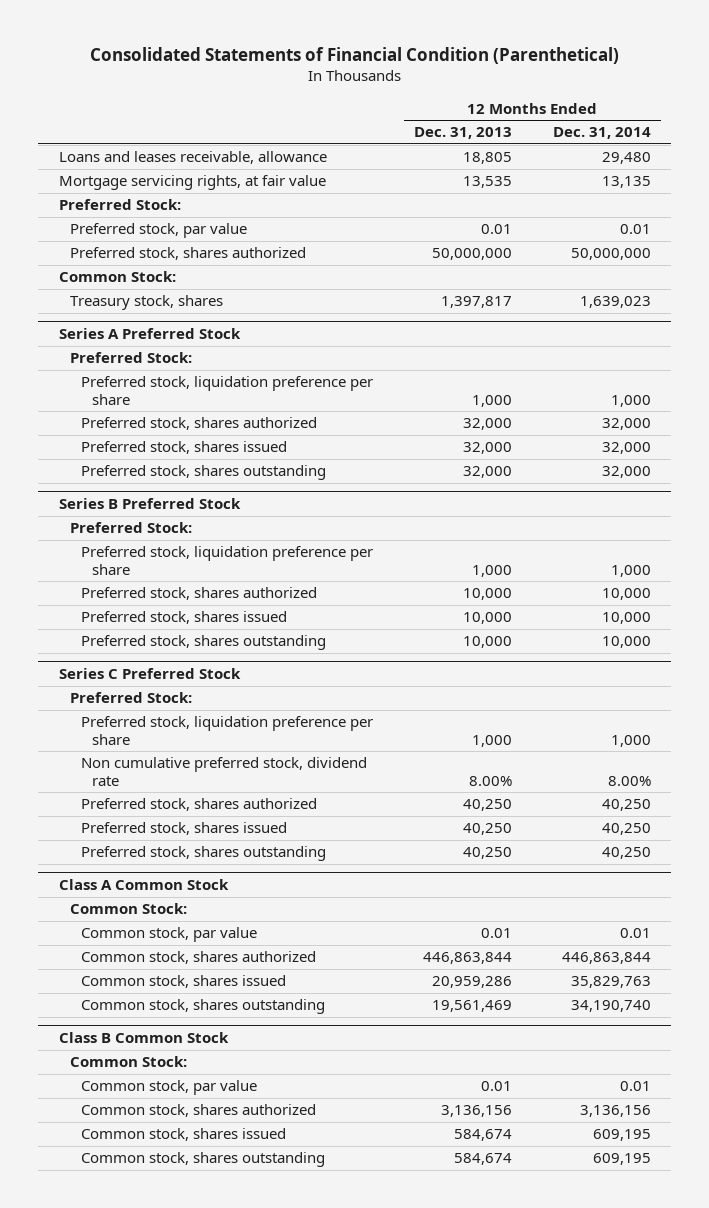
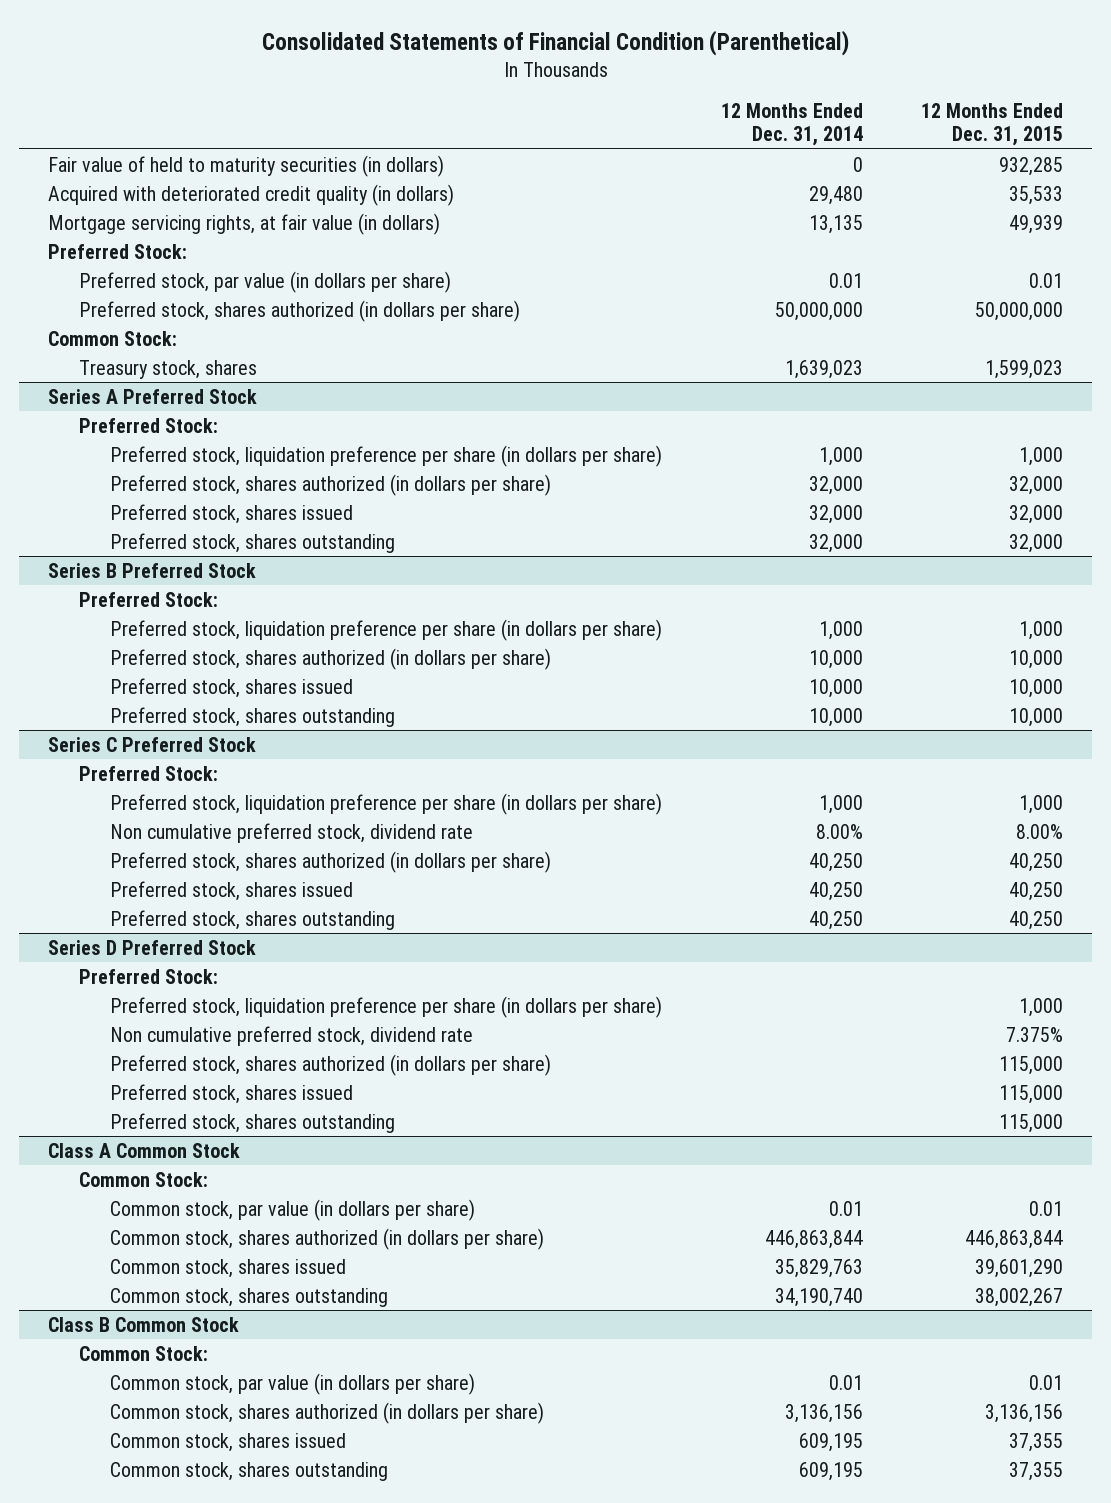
- | 12 Months Ended Dec. 31, 2013 | 12 Months Ended Dec. 31, 2014
+ | 12 Months Ended Dec. 31, 2014 | 12 Months Ended Dec. 31, 2015
- Loans and leases receivable, allowance | 18,805 | 29,480
- Mortgage servicing rights, at fair value | 13,535 | 13,135
+ Fair value of held to maturity securities (in dollars) | 0 | 932,285
+ Acquired with deteriorated credit quality (in dollars) | 29,480 | 35,533
+ Mortgage servicing rights, at fair value (in dollars) | 13,135 | 49,939
- Preferred stock, par value | 0.01 | 0.01
- Preferred stock, shares authorized | 50,000,000 | 50,000,000
+ Preferred stock, par value (in dollars per share) | 0.01 | 0.01
+ Preferred stock, shares authorized (in dollars per share) | 50,000,000 | 50,000,000
@ Series A Preferred Stock
- Preferred stock, liquidation preference per share | 1,000 | 1,000
- Preferred stock, shares authorized | 32,000 | 32,000
+ Preferred stock, liquidation preference per share (in dollars per share) | 1,000 | 1,000
+ Preferred stock, shares authorized (in dollars per share) | 32,000 | 32,000
@ Series B Preferred Stock
- Preferred stock, liquidation preference per share | 1,000 | 1,000
- Preferred stock, shares authorized | 10,000 | 10,000
+ Preferred stock, liquidation preference per share (in dollars per share) | 1,000 | 1,000
+ Preferred stock, shares authorized (in dollars per share) | 10,000 | 10,000
@ Series C Preferred Stock
- Preferred stock, liquidation preference per share | 1,000 | 1,000
+ Preferred stock, liquidation preference per share (in dollars per share) | 1,000 | 1,000
- Preferred stock, shares authorized | 40,250 | 40,250
+ Preferred stock, shares authorized (in dollars per share) | 40,250 | 40,250
+ Series D Preferred Stock
+ Preferred Stock:
+ Preferred stock, liquidation preference per share (in dollars per share) | | 1,000
+ Non cumulative preferred stock, dividend rate | | 7.375%
+ Preferred stock, shares authorized (in dollars per share) | | 115,000
+ Preferred stock, shares issued | | 115,000
+ Preferred stock, shares outstanding | | 115,000
@ Class A Common Stock
- Common stock, par value | 0.01 | 0.01
- Common stock, shares authorized | 446,863,844 | 446,863,844
+ Common stock, par value (in dollars per share) | 0.01 | 0.01
+ Common stock, shares authorized (in dollars per share) | 446,863,844 | 446,863,844
@ Class B Common Stock
- Common stock, par value | 0.01 | 0.01
- Common stock, shares authorized | 3,136,156 | 3,136,156
+ Common stock, par value (in dollars per share) | 0.01 | 0.01
+ Common stock, shares authorized (in dollars per share) | 3,136,156 | 3,136,156

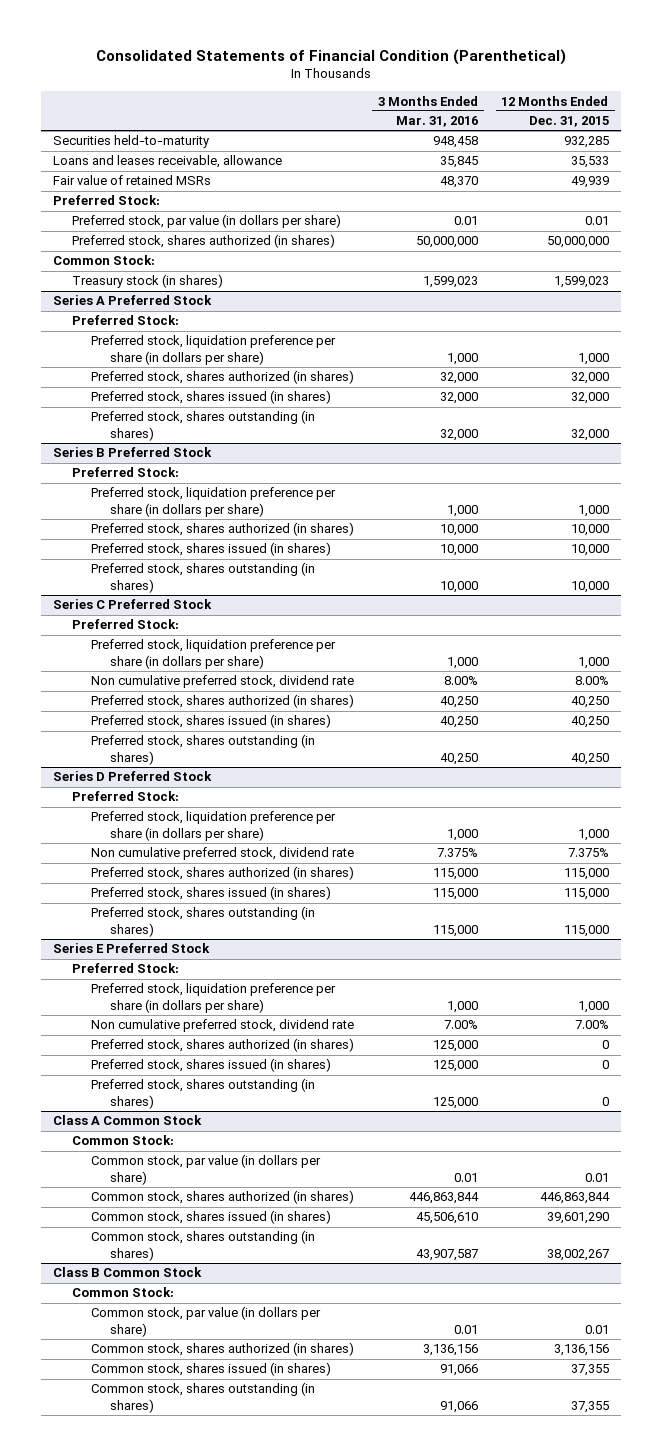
- | 12 Months Ended Dec. 31, 2014 | 12 Months Ended Dec. 31, 2015
+ | 3 Months Ended Mar. 31, 2016 | 12 Months Ended Dec. 31, 2015
- Fair value of held to maturity securities (in dollars) | 0 | 932,285
- Acquired with deteriorated credit quality (in dollars) | 29,480 | 35,533
- Mortgage servicing rights, at fair value (in dollars) | 13,135 | 49,939
+ Securities held-to-maturity | 948,458 | 932,285
+ Loans and leases receivable, allowance | 35,845 | 35,533
+ Fair value of retained MSRs | 48,370 | 49,939
- Preferred stock, shares authorized (in dollars per share) | 50,000,000 | 50,000,000
+ Preferred stock, shares authorized (in shares) | 50,000,000 | 50,000,000
- Treasury stock, shares | 1,639,023 | 1,599,023
+ Treasury stock (in shares) | 1,599,023 | 1,599,023
@ Series A Preferred Stock
- Preferred stock, shares authorized (in dollars per share) | 32,000 | 32,000
- Preferred stock, shares issued | 32,000 | 32,000
- Preferred stock, shares outstanding | 32,000 | 32,000
+ Preferred stock, shares authorized (in shares) | 32,000 | 32,000
+ Preferred stock, shares issued (in shares) | 32,000 | 32,000
+ Preferred stock, shares outstanding (in shares) | 32,000 | 32,000
@ Series B Preferred Stock
- Preferred stock, shares authorized (in dollars per share) | 10,000 | 10,000
- Preferred stock, shares issued | 10,000 | 10,000
- Preferred stock, shares outstanding | 10,000 | 10,000
+ Preferred stock, shares authorized (in shares) | 10,000 | 10,000
+ Preferred stock, shares issued (in shares) | 10,000 | 10,000
+ Preferred stock, shares outstanding (in shares) | 10,000 | 10,000
@ Series C Preferred Stock
- Preferred stock, shares authorized (in dollars per share) | 40,250 | 40,250
- Preferred stock, shares issued | 40,250 | 40,250
- Preferred stock, shares outstanding | 40,250 | 40,250
+ Preferred stock, shares authorized (in shares) | 40,250 | 40,250
+ Preferred stock, shares issued (in shares) | 40,250 | 40,250
+ Preferred stock, shares outstanding (in shares) | 40,250 | 40,250
@ Series D Preferred Stock
- Preferred stock, shares authorized (in dollars per share) | | 115,000
- Preferred stock, shares issued | | 115,000
- Preferred stock, shares outstanding | | 115,000
+ Preferred stock, shares authorized (in shares) | 115,000 | 115,000
+ Preferred stock, shares issued (in shares) | 115,000 | 115,000
+ Preferred stock, shares outstanding (in shares) | 115,000 | 115,000
+ Series E Preferred Stock
+ Preferred Stock:
+ Preferred stock, liquidation preference per share (in dollars per share) | 1,000 | 1,000
+ Non cumulative preferred stock, dividend rate | 7.00% | 7.00%
+ Preferred stock, shares authorized (in shares) | 125,000 | 0
+ Preferred stock, shares issued (in shares) | 125,000 | 0
+ Preferred stock, shares outstanding (in shares) | 125,000 | 0
@ Class A Common Stock
- Common stock, shares authorized (in dollars per share) | 446,863,844 | 446,863,844
- Common stock, shares issued | 35,829,763 | 39,601,290
- Common stock, shares outstanding | 34,190,740 | 38,002,267
+ Common stock, shares authorized (in shares) | 446,863,844 | 446,863,844
+ Common stock, shares issued (in shares) | 45,506,610 | 39,601,290
+ Common stock, shares outstanding (in shares) | 43,907,587 | 38,002,267
@ Class B Common Stock
- Common stock, shares authorized (in dollars per share) | 3,136,156 | 3,136,156
- Common stock, shares issued | 609,195 | 37,355
- Common stock, shares outstanding | 609,195 | 37,355
+ Common stock, shares authorized (in shares) | 3,136,156 | 3,136,156
+ Common stock, shares issued (in shares) | 91,066 | 37,355
+ Common stock, shares outstanding (in shares) | 91,066 | 37,355

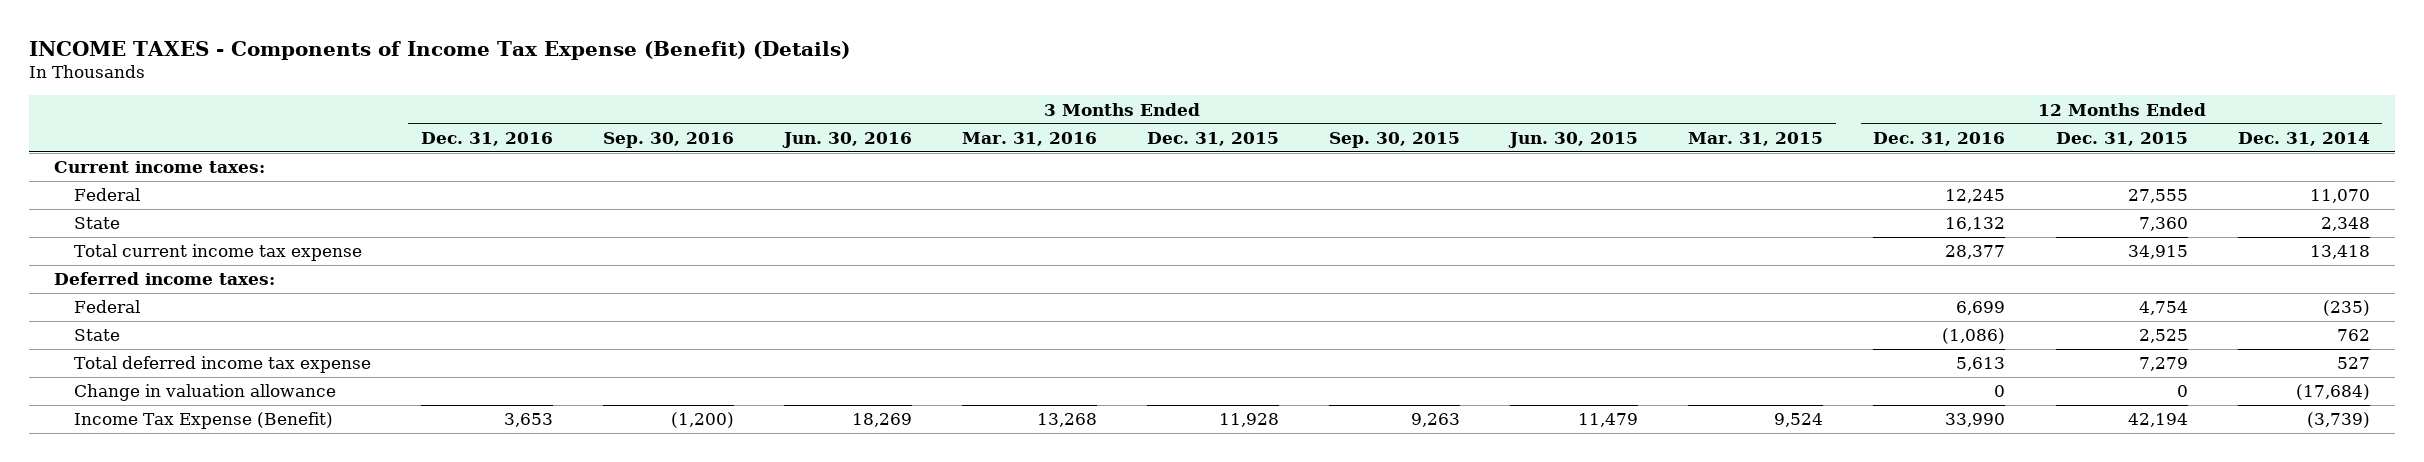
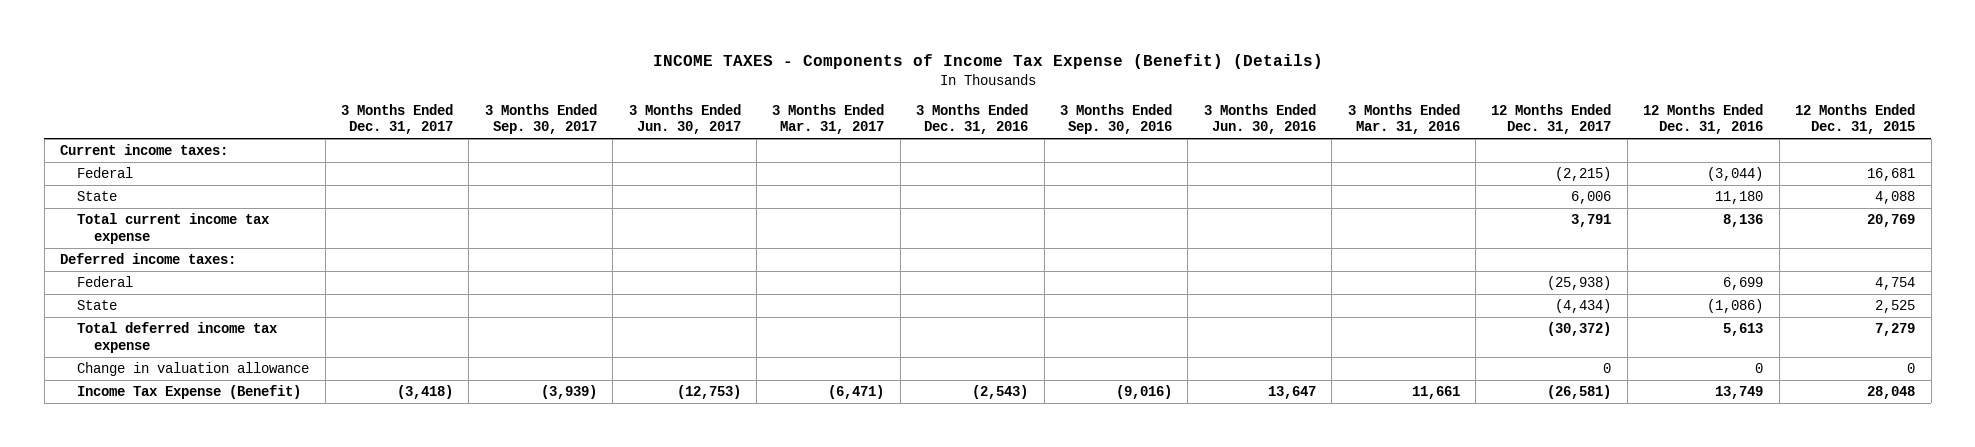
- | 3 Months Ended Dec. 31, 2016 | 3 Months Ended Sep. 30, 2016 | 3 Months Ended Jun. 30, 2016 | 3 Months Ended Mar. 31, 2016 | 3 Months Ended Dec. 31, 2015 | 3 Months Ended Sep. 30, 2015 | 3 Months Ended Jun. 30, 2015 | 3 Months Ended Mar. 31, 2015 | 12 Months Ended Dec. 31, 2016 | 12 Months Ended Dec. 31, 2015 | 12 Months Ended Dec. 31, 2014
+ | 3 Months Ended Dec. 31, 2017 | 3 Months Ended Sep. 30, 2017 | 3 Months Ended Jun. 30, 2017 | 3 Months Ended Mar. 31, 2017 | 3 Months Ended Dec. 31, 2016 | 3 Months Ended Sep. 30, 2016 | 3 Months Ended Jun. 30, 2016 | 3 Months Ended Mar. 31, 2016 | 12 Months Ended Dec. 31, 2017 | 12 Months Ended Dec. 31, 2016 | 12 Months Ended Dec. 31, 2015
- Federal | | | | | | | | | 12,245 | 27,555 | 11,070
- State | | | | | | | | | 16,132 | 7,360 | 2,348
- Total current income tax expense | | | | | | | | | 28,377 | 34,915 | 13,418
+ Federal | | | | | | | | | (2,215) | (3,044) | 16,681
+ State | | | | | | | | | 6,006 | 11,180 | 4,088
+ Total current income tax expense | | | | | | | | | 3,791 | 8,136 | 20,769
- Income Tax Expense (Benefit) | 3,653 | (1,200) | 18,269 | 13,268 | 11,928 | 9,263 | 11,479 | 9,524 | 33,990 | 42,194 | (3,739)
+ Income Tax Expense (Benefit) | (3,418) | (3,939) | (12,753) | (6,471) | (2,543) | (9,016) | 13,647 | 11,661 | (26,581) | 13,749 | 28,048

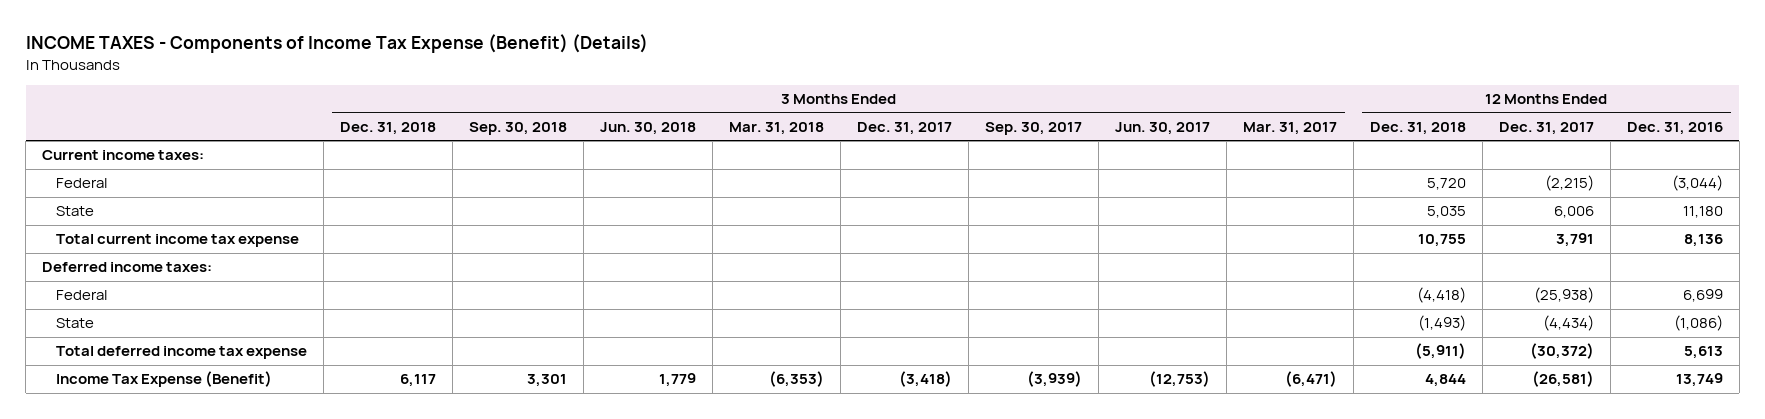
- | 3 Months Ended Dec. 31, 2017 | 3 Months Ended Sep. 30, 2017 | 3 Months Ended Jun. 30, 2017 | 3 Months Ended Mar. 31, 2017 | 3 Months Ended Dec. 31, 2016 | 3 Months Ended Sep. 30, 2016 | 3 Months Ended Jun. 30, 2016 | 3 Months Ended Mar. 31, 2016 | 12 Months Ended Dec. 31, 2017 | 12 Months Ended Dec. 31, 2016 | 12 Months Ended Dec. 31, 2015
+ | 3 Months Ended Dec. 31, 2018 | 3 Months Ended Sep. 30, 2018 | 3 Months Ended Jun. 30, 2018 | 3 Months Ended Mar. 31, 2018 | 3 Months Ended Dec. 31, 2017 | 3 Months Ended Sep. 30, 2017 | 3 Months Ended Jun. 30, 2017 | 3 Months Ended Mar. 31, 2017 | 12 Months Ended Dec. 31, 2018 | 12 Months Ended Dec. 31, 2017 | 12 Months Ended Dec. 31, 2016
- Change in valuation allowance | | | | | | | | | 0 | 0 | 0

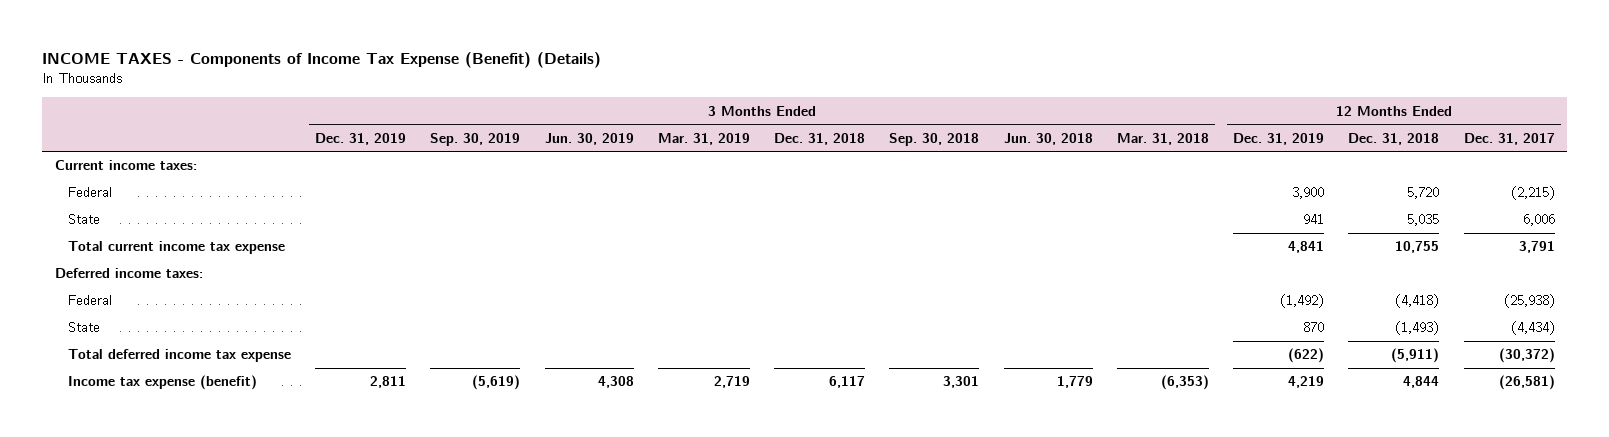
- | 3 Months Ended Dec. 31, 2018 | 3 Months Ended Sep. 30, 2018 | 3 Months Ended Jun. 30, 2018 | 3 Months Ended Mar. 31, 2018 | 3 Months Ended Dec. 31, 2017 | 3 Months Ended Sep. 30, 2017 | 3 Months Ended Jun. 30, 2017 | 3 Months Ended Mar. 31, 2017 | 12 Months Ended Dec. 31, 2018 | 12 Months Ended Dec. 31, 2017 | 12 Months Ended Dec. 31, 2016
+ | 3 Months Ended Dec. 31, 2019 | 3 Months Ended Sep. 30, 2019 | 3 Months Ended Jun. 30, 2019 | 3 Months Ended Mar. 31, 2019 | 3 Months Ended Dec. 31, 2018 | 3 Months Ended Sep. 30, 2018 | 3 Months Ended Jun. 30, 2018 | 3 Months Ended Mar. 31, 2018 | 12 Months Ended Dec. 31, 2019 | 12 Months Ended Dec. 31, 2018 | 12 Months Ended Dec. 31, 2017
- Income Tax Expense (Benefit) | 6,117 | 3,301 | 1,779 | (6,353) | (3,418) | (3,939) | (12,753) | (6,471) | 4,844 | (26,581) | 13,749
+ Income tax expense (benefit) | 2,811 | (5,619) | 4,308 | 2,719 | 6,117 | 3,301 | 1,779 | (6,353) | 4,219 | 4,844 | (26,581)

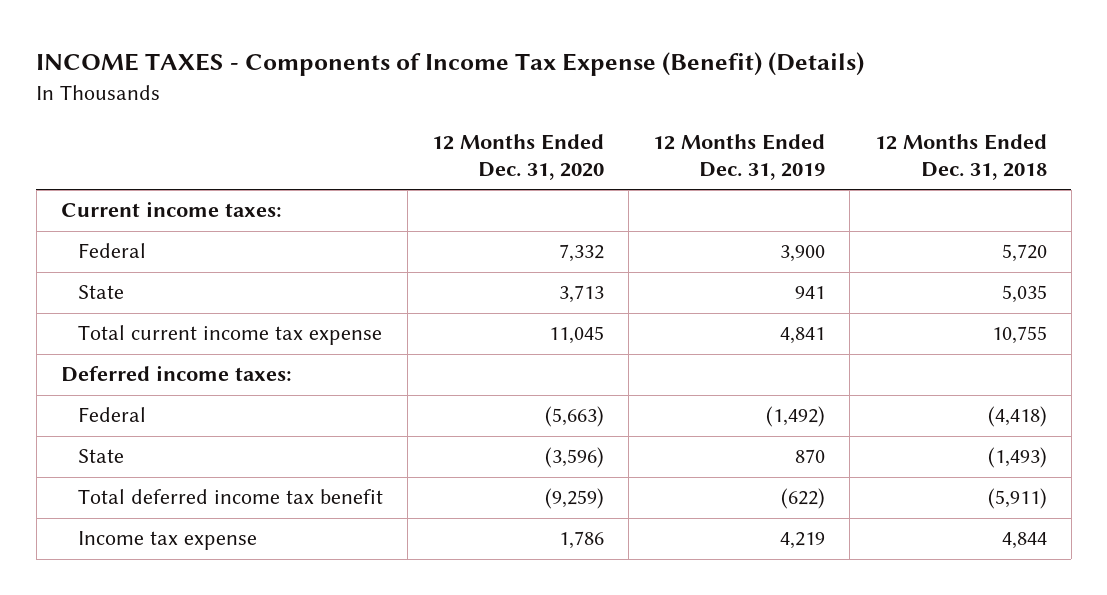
- | 3 Months Ended Dec. 31, 2019 | 3 Months Ended Sep. 30, 2019 | 3 Months Ended Jun. 30, 2019 | 3 Months Ended Mar. 31, 2019 | 3 Months Ended Dec. 31, 2018 | 3 Months Ended Sep. 30, 2018 | 3 Months Ended Jun. 30, 2018 | 3 Months Ended Mar. 31, 2018 | 12 Months Ended Dec. 31, 2019 | 12 Months Ended Dec. 31, 2018 | 12 Months Ended Dec. 31, 2017
+ | 12 Months Ended Dec. 31, 2020 | 12 Months Ended Dec. 31, 2019 | 12 Months Ended Dec. 31, 2018
- Total deferred income tax expense | | | | | | | | | (622) | (5,911) | (30,372)
- Income tax expense (benefit) | 2,811 | (5,619) | 4,308 | 2,719 | 6,117 | 3,301 | 1,779 | (6,353) | 4,219 | 4,844 | (26,581)
+ Total deferred income tax benefit | (9,259) | (622) | (5,911)
+ Income tax expense | 1,786 | 4,219 | 4,844

